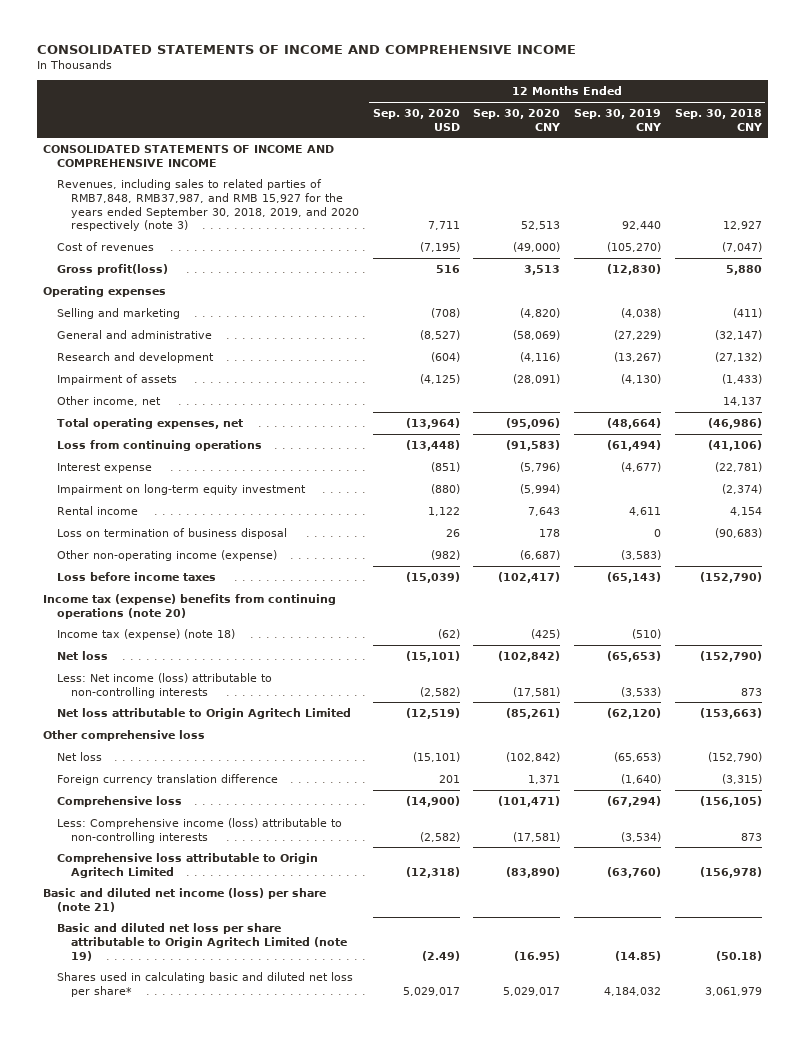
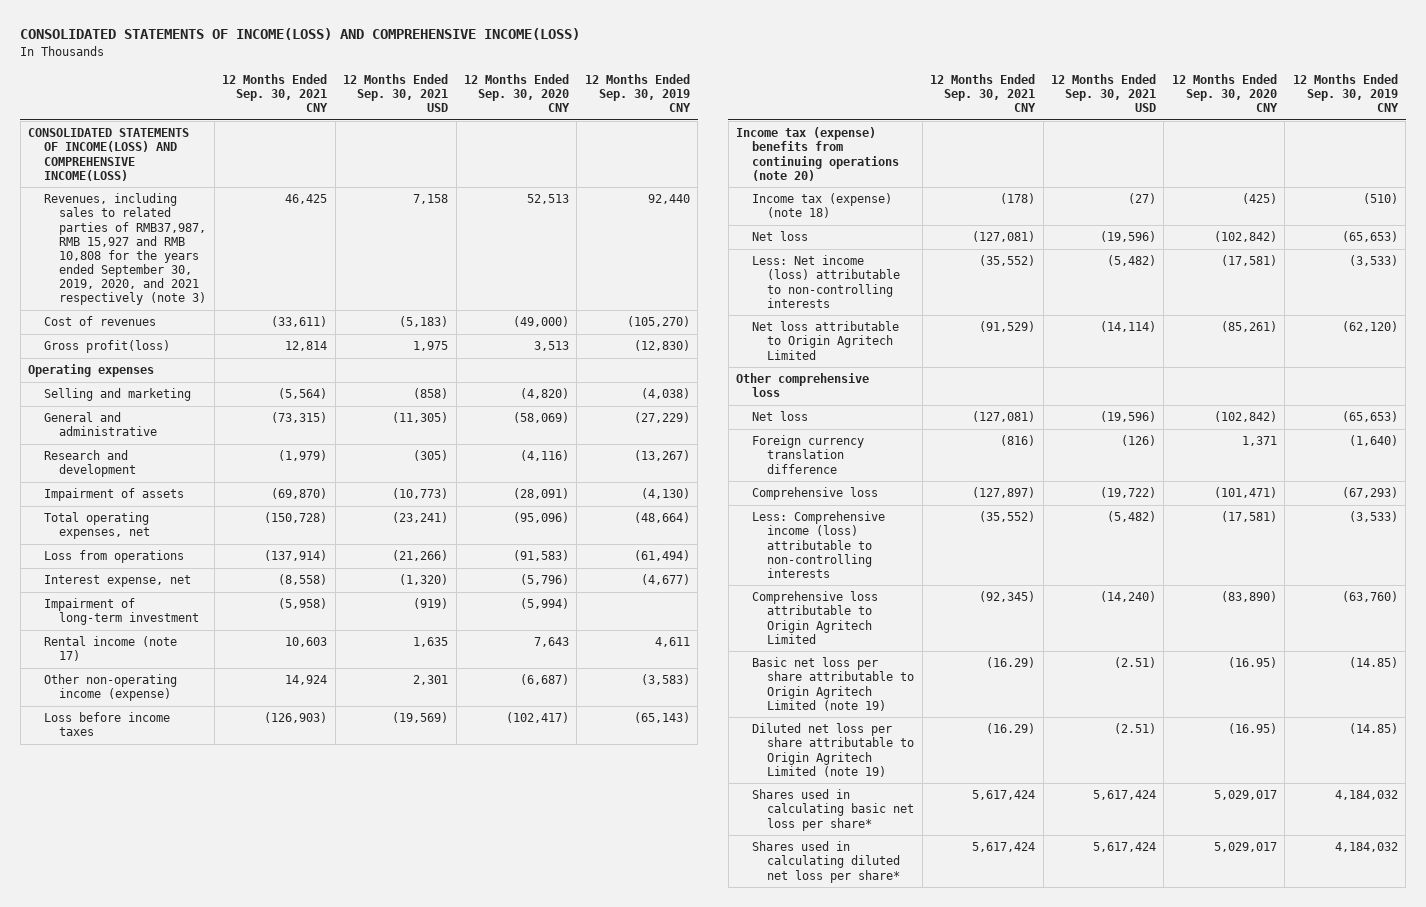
- CONSOLIDATED STATEMENTS OF INCOME AND COMPREHENSIVE INCOME
+ CONSOLIDATED STATEMENTS OF INCOME(LOSS) AND COMPREHENSIVE INCOME(LOSS)
- | 12 Months Ended Sep. 30, 2020 USD | 12 Months Ended Sep. 30, 2020 CNY | 12 Months Ended Sep. 30, 2019 CNY | 12 Months Ended Sep. 30, 2018 CNY
+ | 12 Months Ended Sep. 30, 2021 CNY | 12 Months Ended Sep. 30, 2021 USD | 12 Months Ended Sep. 30, 2020 CNY | 12 Months Ended Sep. 30, 2019 CNY
- CONSOLIDATED STATEMENTS OF INCOME AND COMPREHENSIVE INCOME
- Revenues, including sales to related parties of RMB7,848, RMB37,987, and RMB 15,927 for the years ended September 30, 2018, 2019, and 2020 respectively (note 3) | 7,711 | 52,513 | 92,440 | 12,927
+ CONSOLIDATED STATEMENTS OF INCOME(LOSS) AND COMPREHENSIVE INCOME(LOSS)
+ Revenues, including sales to related parties of RMB37,987, RMB 15,927 and RMB 10,808 for the years ended September 30, 2019, 2020, and 2021 respectively (note 3) | 46,425 | 7,158 | 52,513 | 92,440
- Other income, net | | | | 14,137
- Loss from continuing operations | (13,448) | (91,583) | (61,494) | (41,106)
- Interest expense | (851) | (5,796) | (4,677) | (22,781)
- Impairment on long-term equity investment | (880) | (5,994) | | (2,374)
- Rental income | 1,122 | 7,643 | 4,611 | 4,154
- Loss on termination of business disposal | 26 | 178 | 0 | (90,683)
+ Loss from operations | (137,914) | (21,266) | (91,583) | (61,494)
+ Interest expense, net | (8,558) | (1,320) | (5,796) | (4,677)
+ Impairment of long-term investment | (5,958) | (919) | (5,994) |
+ Rental income (note 17) | 10,603 | 1,635 | 7,643 | 4,611
- Comprehensive loss | (14,900) | (101,471) | (67,294) | (156,105)
- Less: Comprehensive income (loss) attributable to non-controlling interests | (2,582) | (17,581) | (3,534) | 873
+ Comprehensive loss | (127,897) | (19,722) | (101,471) | (67,293)
+ Less: Comprehensive income (loss) attributable to non-controlling interests | (35,552) | (5,482) | (17,581) | (3,533)
- Basic and diluted net income (loss) per share (note 21)
- Basic and diluted net loss per share attributable to Origin Agritech Limited (note 19) | (2.49) | (16.95) | (14.85) | (50.18)
- Shares used in calculating basic and diluted net loss per share* | 5,029,017 | 5,029,017 | 4,184,032 | 3,061,979
+ Basic net loss per share attributable to Origin Agritech Limited (note 19) | (16.29) | (2.51) | (16.95) | (14.85)
+ Diluted net loss per share attributable to Origin Agritech Limited (note 19) | (16.29) | (2.51) | (16.95) | (14.85)
+ Shares used in calculating basic net loss per share* | 5,617,424 | 5,617,424 | 5,029,017 | 4,184,032
+ Shares used in calculating diluted net loss per share* | 5,617,424 | 5,617,424 | 5,029,017 | 4,184,032

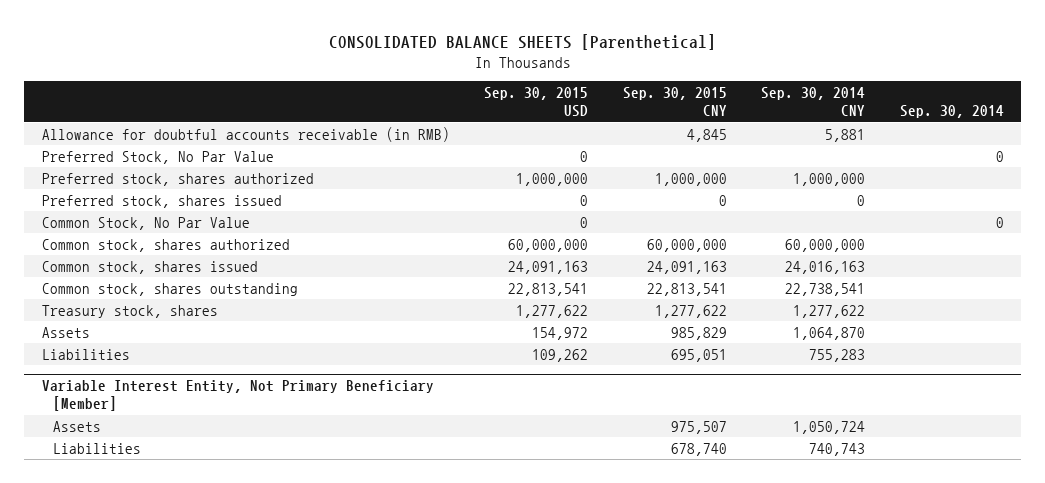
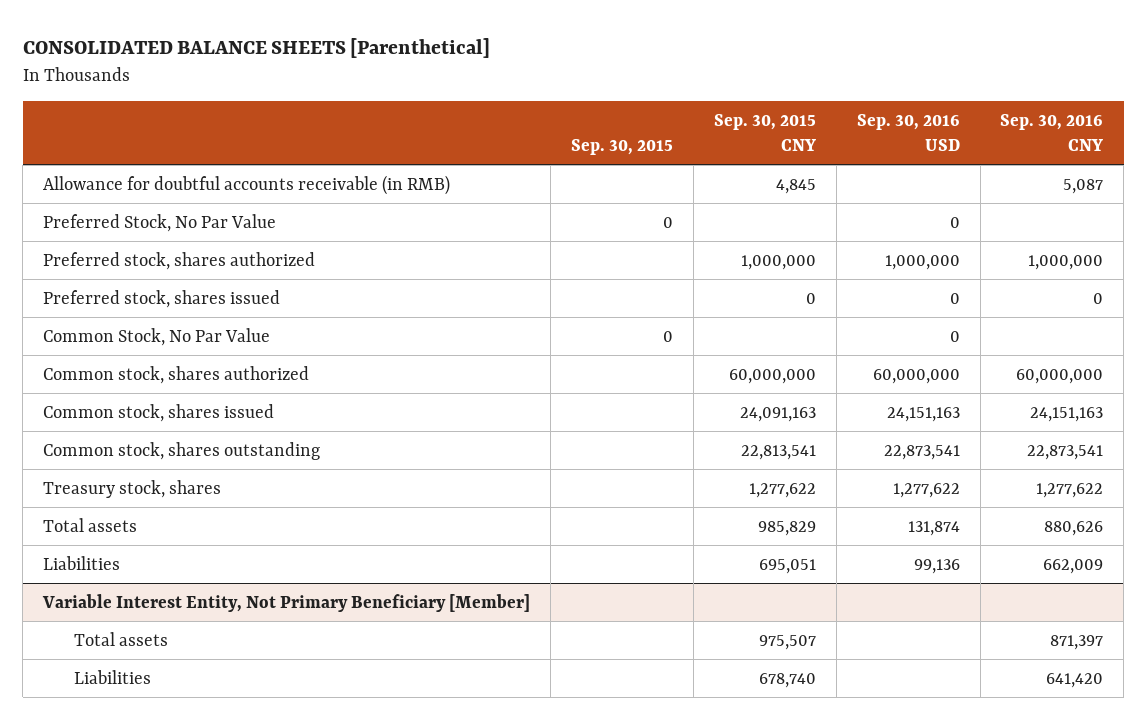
- | Sep. 30, 2015 USD | Sep. 30, 2015 CNY | Sep. 30, 2014 CNY | Sep. 30, 2014
+ | Sep. 30, 2015 | Sep. 30, 2015 CNY | Sep. 30, 2016 USD | Sep. 30, 2016 CNY
- Assets | 154,972 | 985,829 | 1,064,870 |
+ Total assets | | 985,829 | 131,874 | 880,626
@ Variable Interest Entity, Not Primary Beneficiary [Member]
- Assets | | 975,507 | 1,050,724 |
+ Total assets | | 975,507 | | 871,397

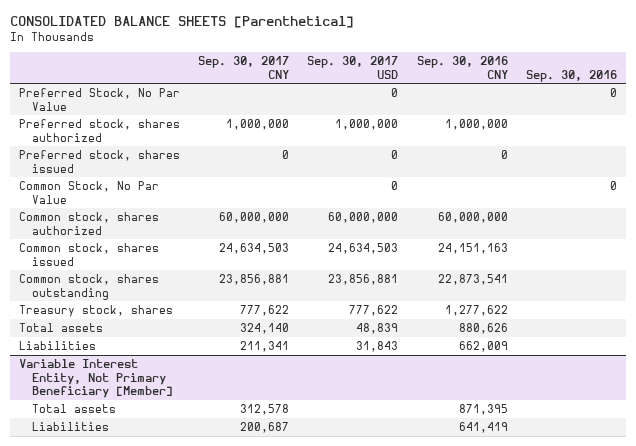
- | Sep. 30, 2015 | Sep. 30, 2015 CNY | Sep. 30, 2016 USD | Sep. 30, 2016 CNY
+ | Sep. 30, 2017 CNY | Sep. 30, 2017 USD | Sep. 30, 2016 CNY | Sep. 30, 2016
- Allowance for doubtful accounts receivable (in RMB) | | 4,845 | | 5,087
@ Variable Interest Entity, Not Primary Beneficiary [Member]
- Total assets | | 975,507 | | 871,397
- Liabilities | | 678,740 | | 641,420
+ Total assets | 312,578 | | 871,395 |
+ Liabilities | 200,687 | | 641,419 |

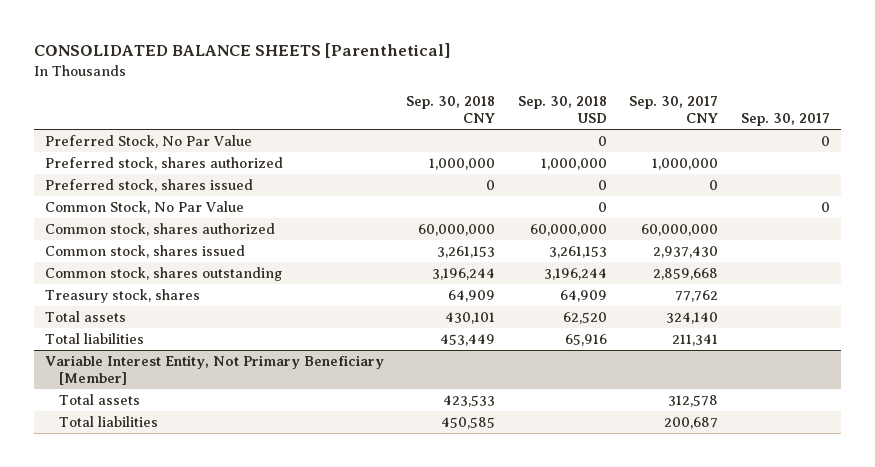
- | Sep. 30, 2017 CNY | Sep. 30, 2017 USD | Sep. 30, 2016 CNY | Sep. 30, 2016
+ | Sep. 30, 2018 CNY | Sep. 30, 2018 USD | Sep. 30, 2017 CNY | Sep. 30, 2017
- Common stock, shares issued | 24,634,503 | 24,634,503 | 24,151,163 |
- Common stock, shares outstanding | 23,856,881 | 23,856,881 | 22,873,541 |
- Treasury stock, shares | 777,622 | 777,622 | 1,277,622 |
+ Common stock, shares issued | 3,261,153 | 3,261,153 | 2,937,430 |
+ Common stock, shares outstanding | 3,196,244 | 3,196,244 | 2,859,668 |
+ Treasury stock, shares | 64,909 | 64,909 | 77,762 |
- Liabilities | 211,341 | 31,843 | 662,009 |
+ Total liabilities | 453,449 | 65,916 | 211,341 |
@ Variable Interest Entity, Not Primary Beneficiary [Member]
- Liabilities | 200,687 | | 641,419 |
+ Total liabilities | 450,585 | | 200,687 |

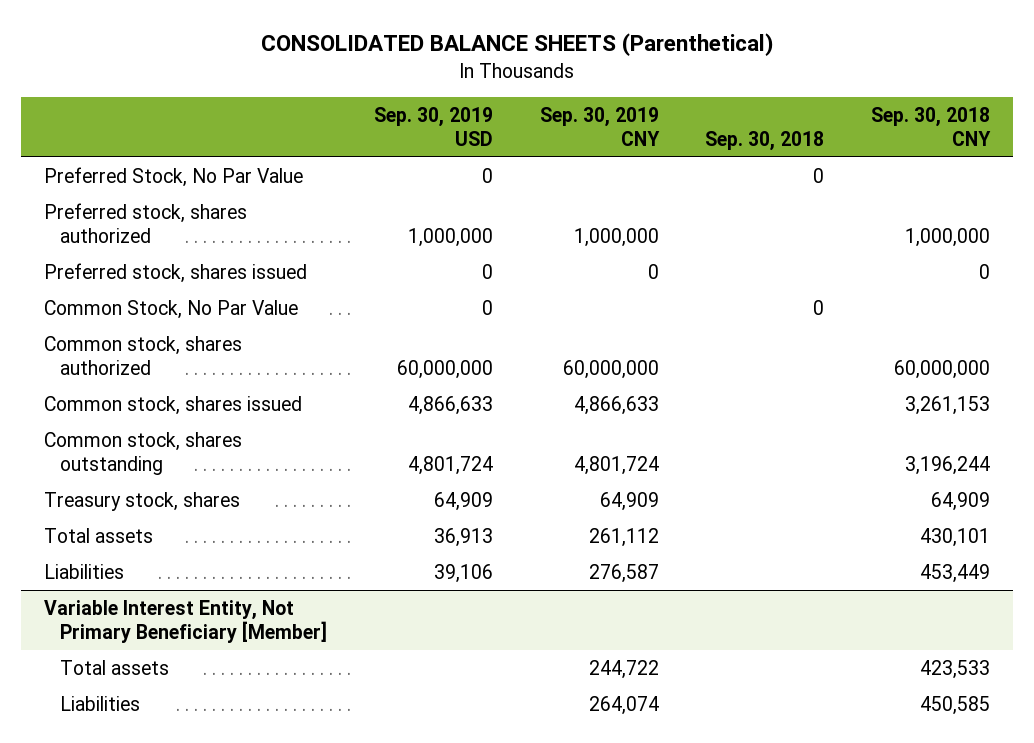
- CONSOLIDATED BALANCE SHEETS [Parenthetical]
+ CONSOLIDATED BALANCE SHEETS (Parenthetical)
- | Sep. 30, 2018 CNY | Sep. 30, 2018 USD | Sep. 30, 2017 CNY | Sep. 30, 2017
+ | Sep. 30, 2019 USD | Sep. 30, 2019 CNY | Sep. 30, 2018 | Sep. 30, 2018 CNY
- Total liabilities | 453,449 | 65,916 | 211,341 |
+ Liabilities | 39,106 | 276,587 | | 453,449
@ Variable Interest Entity, Not Primary Beneficiary [Member]
- Total liabilities | 450,585 | | 200,687 |
+ Liabilities | | 264,074 | | 450,585

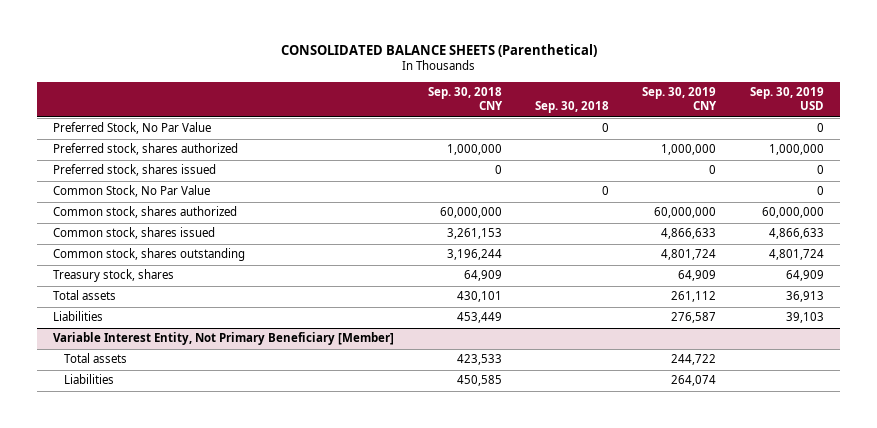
- | Sep. 30, 2019 USD | Sep. 30, 2019 CNY | Sep. 30, 2018 | Sep. 30, 2018 CNY
+ | Sep. 30, 2018 CNY | Sep. 30, 2018 | Sep. 30, 2019 CNY | Sep. 30, 2019 USD
- Liabilities | 39,106 | 276,587 | | 453,449
+ Liabilities | 453,449 | | 276,587 | 39,103

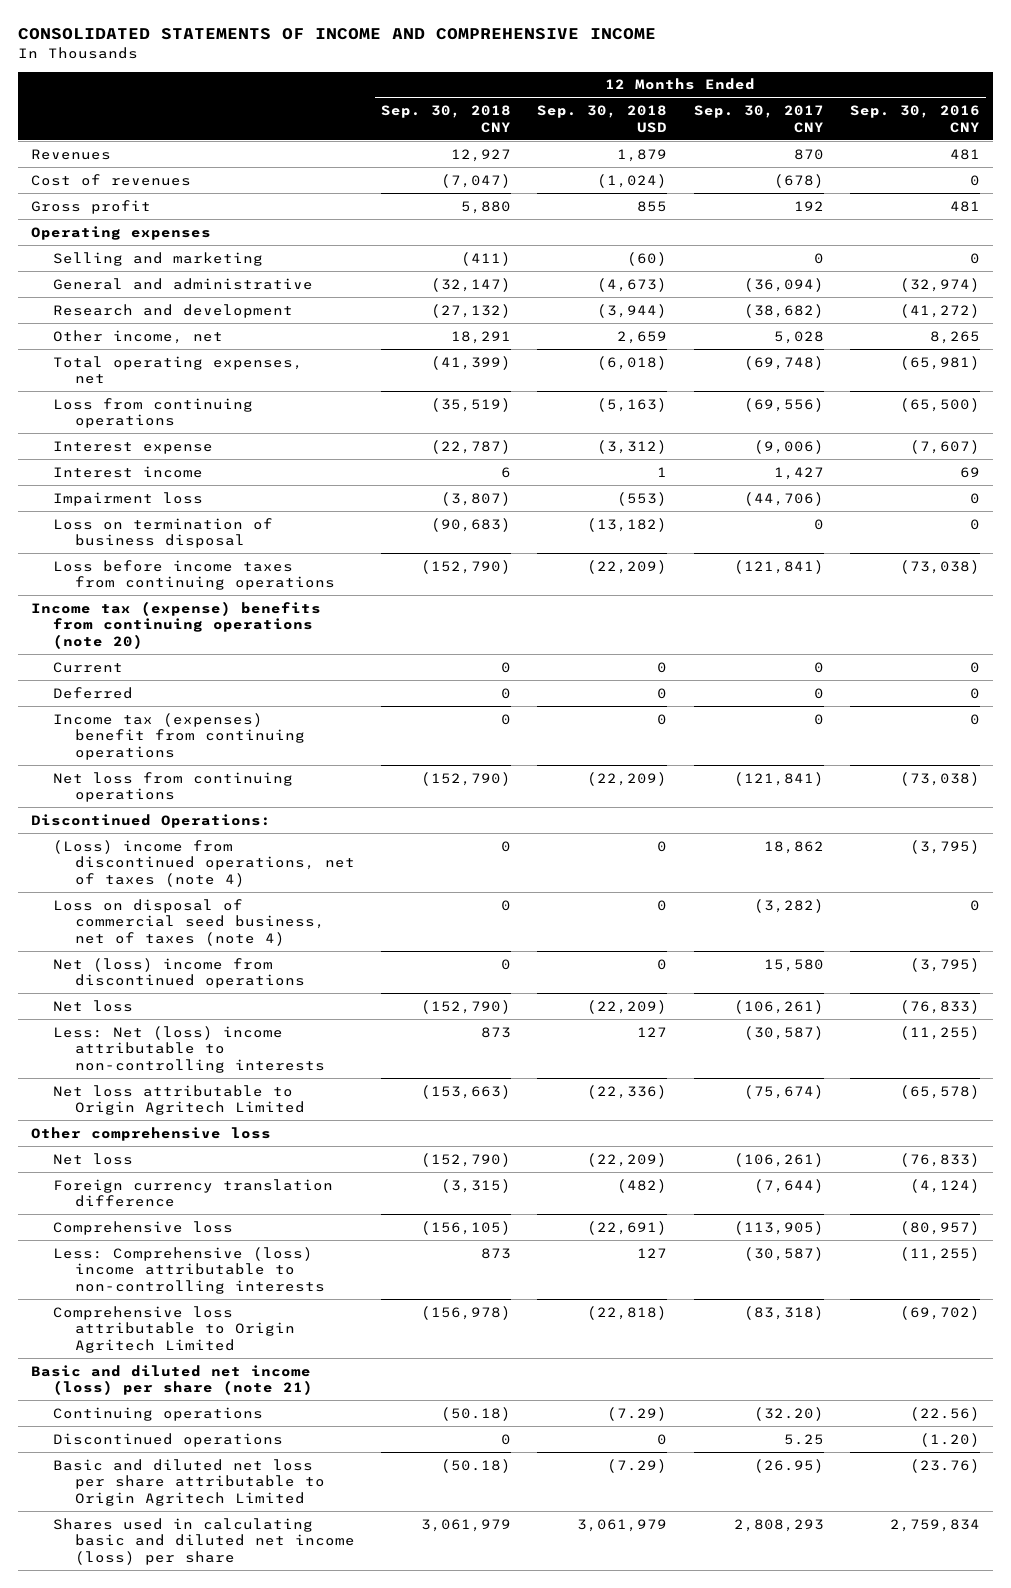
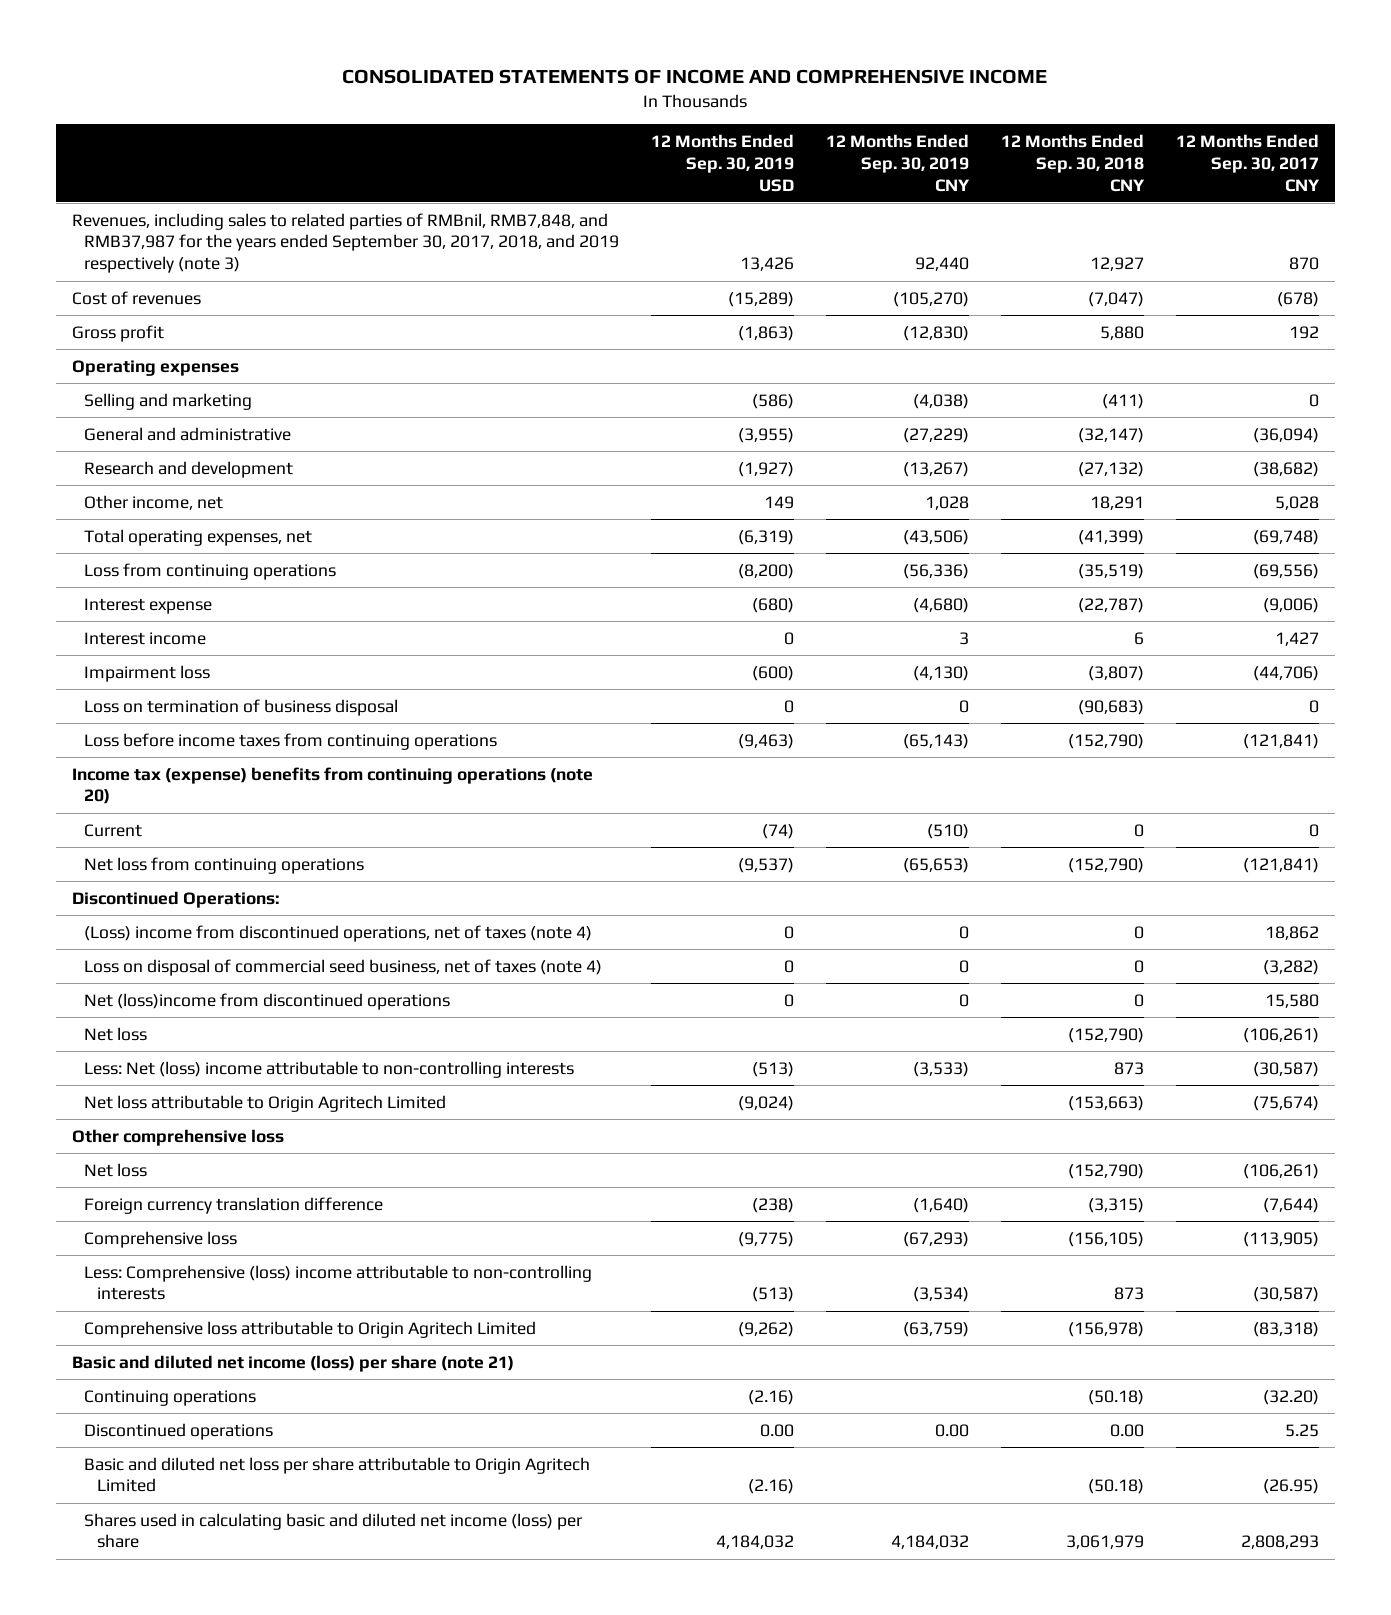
- | 12 Months Ended Sep. 30, 2018 CNY | 12 Months Ended Sep. 30, 2018 USD | 12 Months Ended Sep. 30, 2017 CNY | 12 Months Ended Sep. 30, 2016 CNY
+ | 12 Months Ended Sep. 30, 2019 USD | 12 Months Ended Sep. 30, 2019 CNY | 12 Months Ended Sep. 30, 2018 CNY | 12 Months Ended Sep. 30, 2017 CNY
- Revenues | 12,927 | 1,879 | 870 | 481
+ Revenues, including sales to related parties of RMBnil, RMB7,848, and RMB37,987 for the years ended September 30, 2017, 2018, and 2019 respectively (note 3) | 13,426 | 92,440 | 12,927 | 870
- Deferred | 0 | 0 | 0 | 0
- Income tax (expenses) benefit from continuing operations | 0 | 0 | 0 | 0
- Net (loss) income from discontinued operations | 0 | 0 | 15,580 | (3,795)
+ Net (loss)income from discontinued operations | 0 | 0 | 0 | 15,580
- Discontinued operations | 0 | 0 | 5.25 | (1.20)
+ Discontinued operations | 0.00 | 0.00 | 0.00 | 5.25

